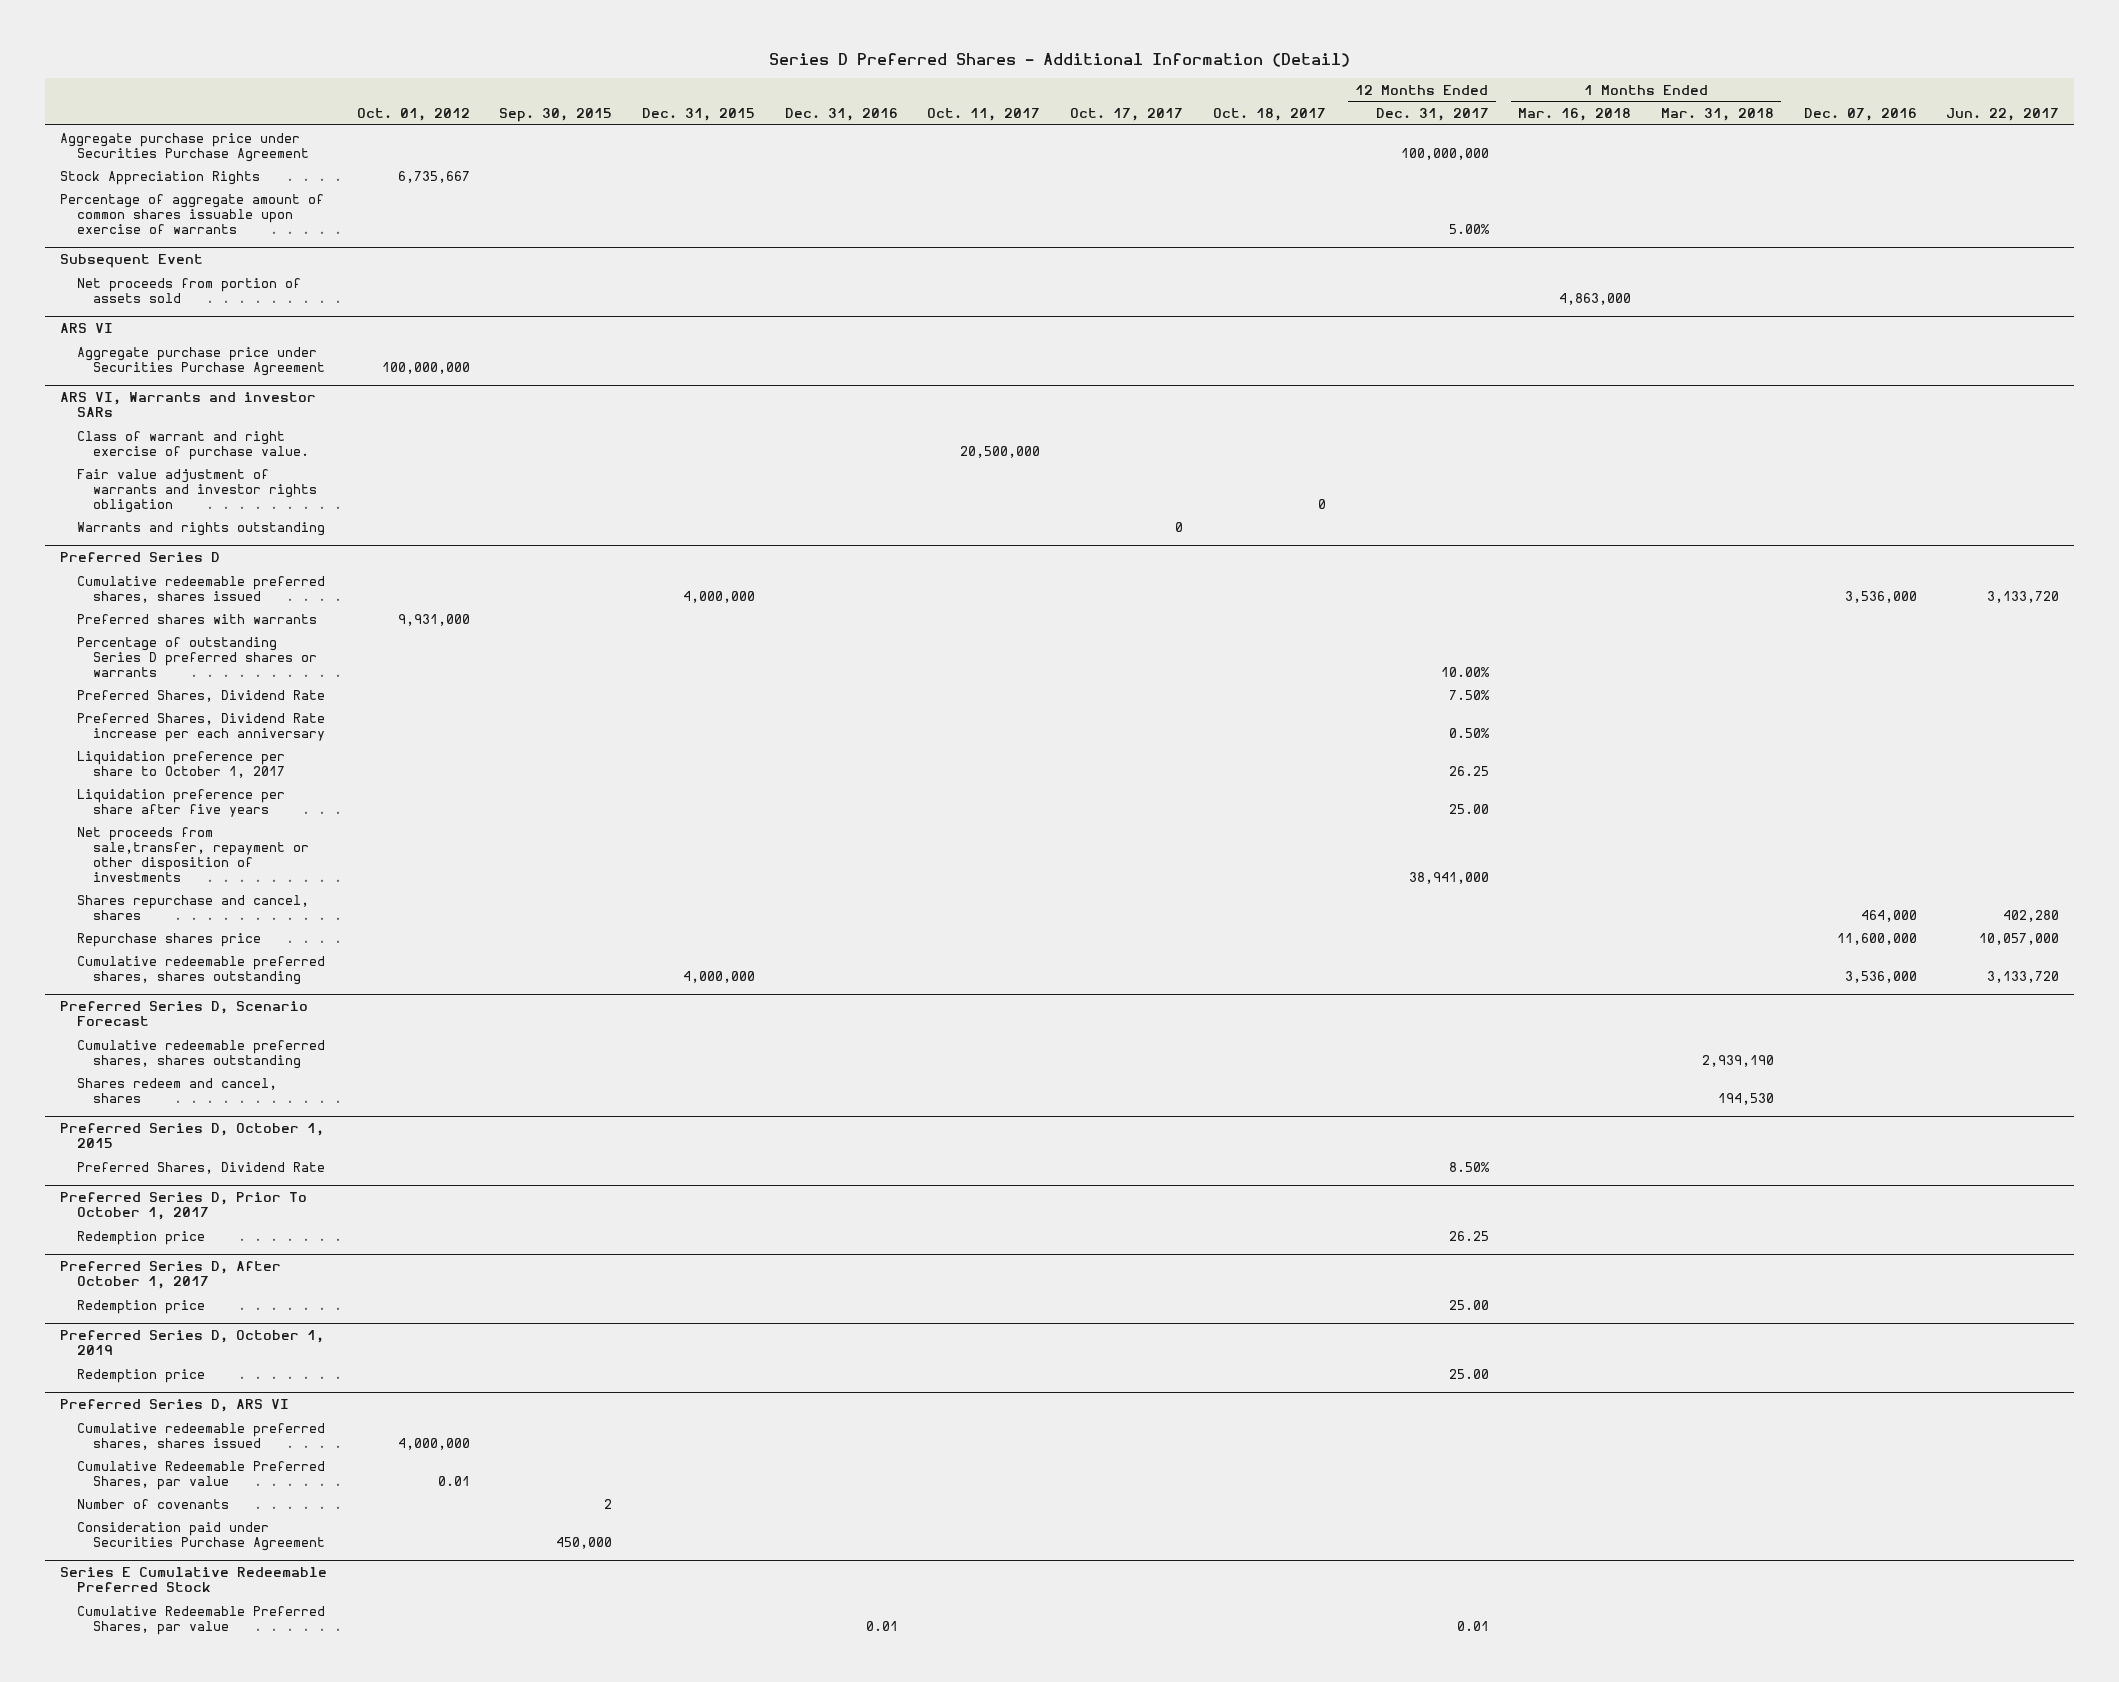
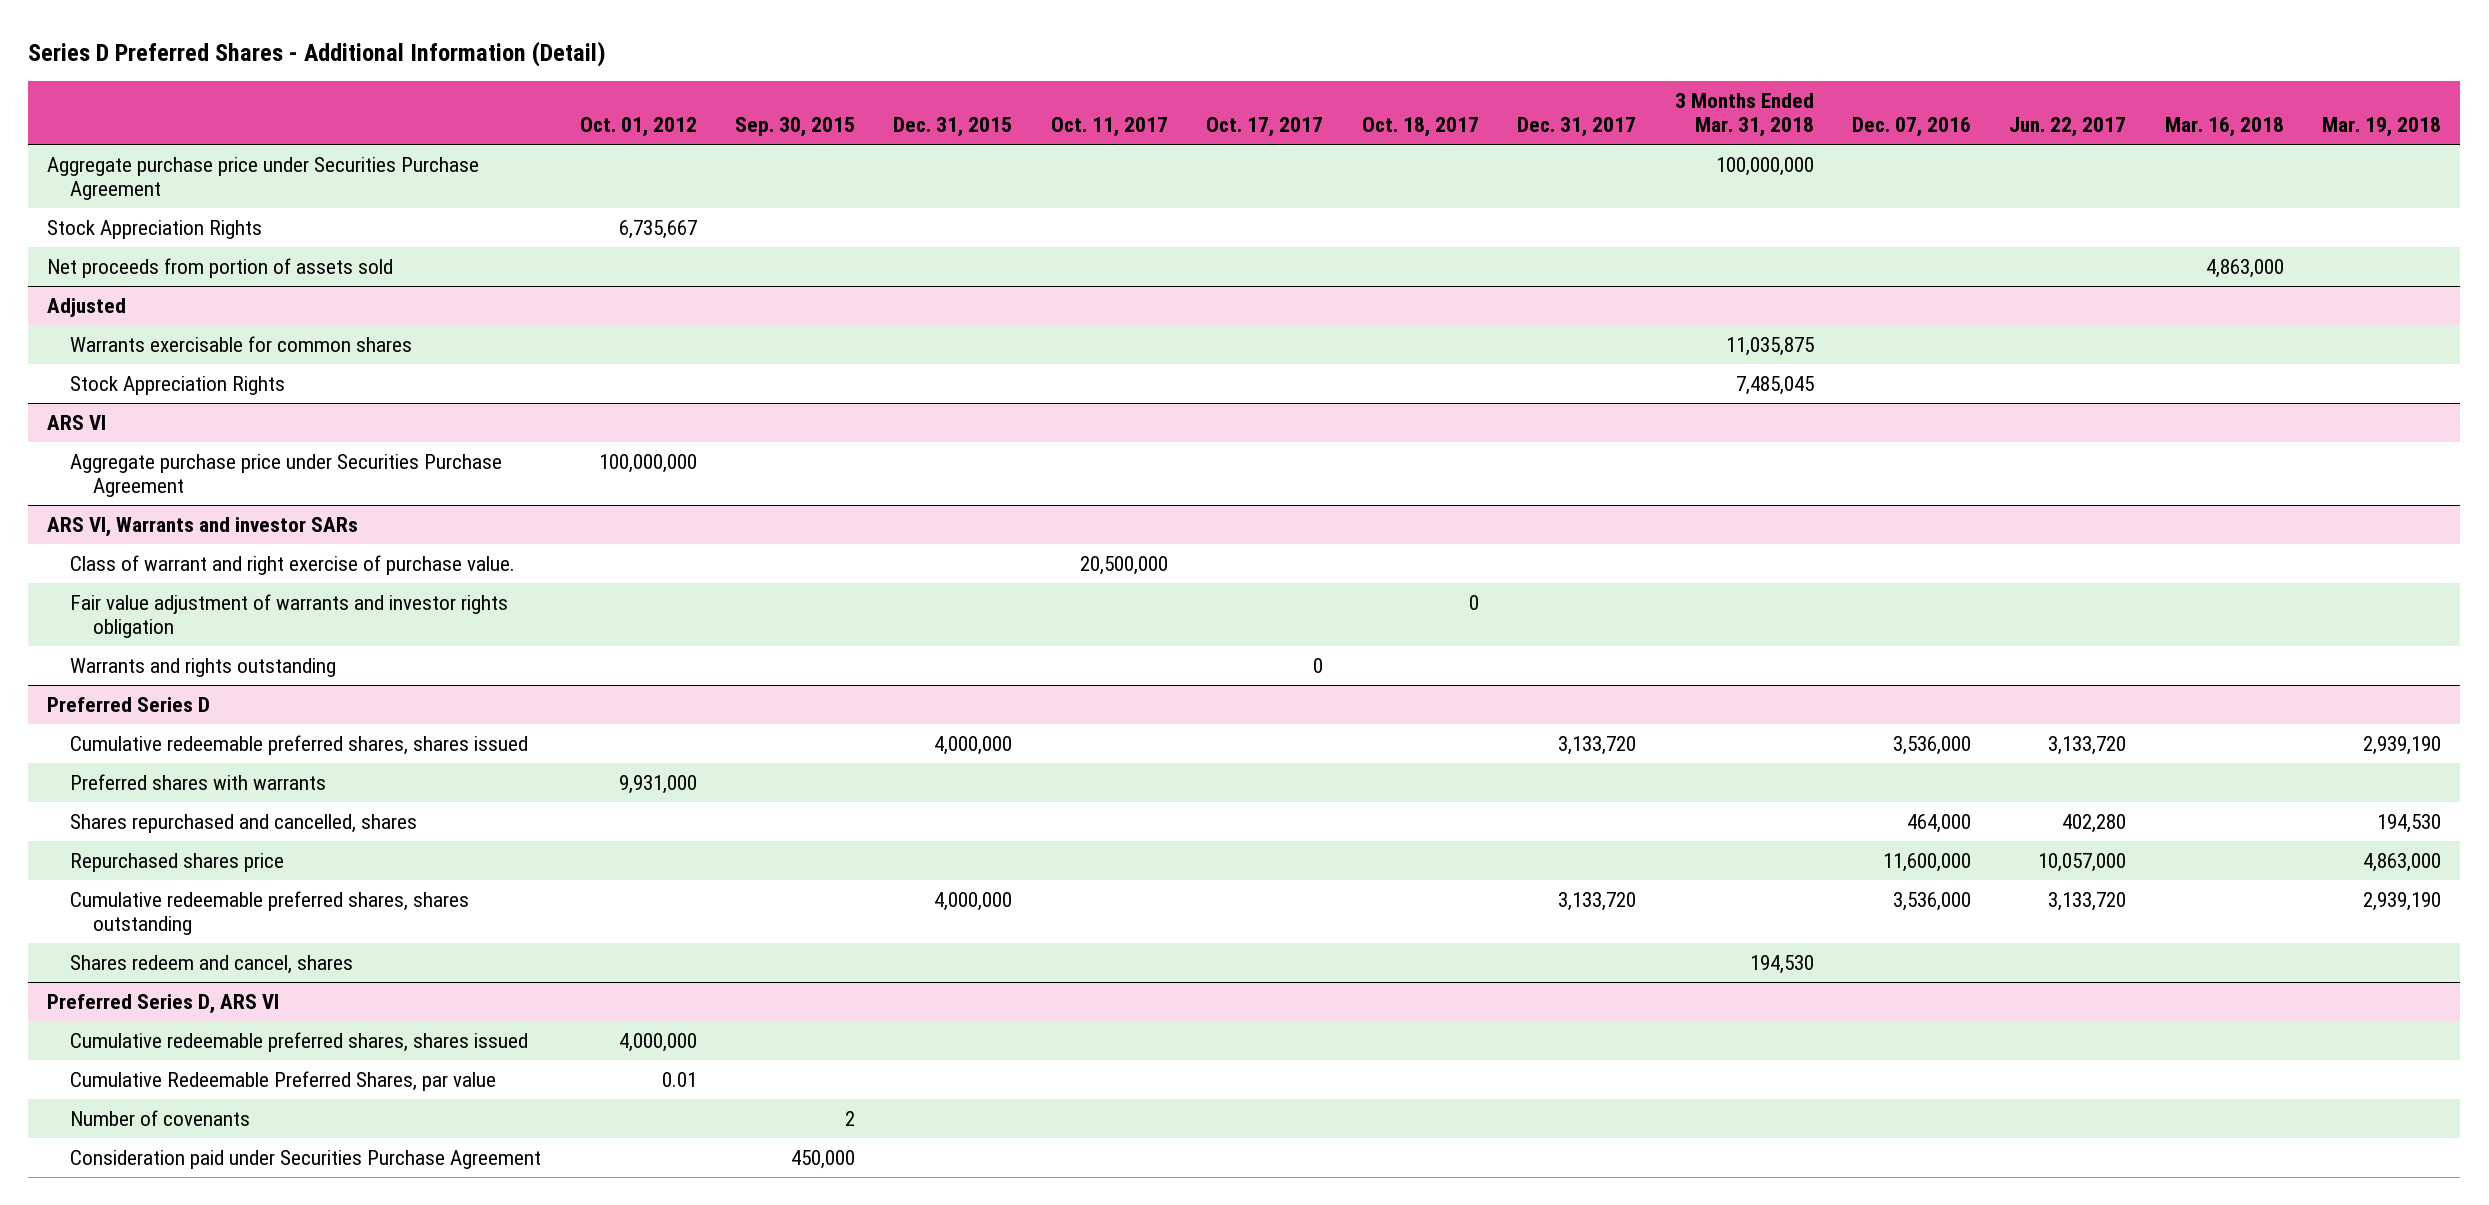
- | Oct. 01, 2012 | Sep. 30, 2015 | Dec. 31, 2015 | Dec. 31, 2016 | Oct. 11, 2017 | Oct. 17, 2017 | Oct. 18, 2017 | 12 Months Ended Dec. 31, 2017 | 1 Months Ended Mar. 16, 2018 | 1 Months Ended Mar. 31, 2018 | Dec. 07, 2016 | Jun. 22, 2017
+ | Oct. 01, 2012 | Sep. 30, 2015 | Dec. 31, 2015 | Oct. 11, 2017 | Oct. 17, 2017 | Oct. 18, 2017 | Dec. 31, 2017 | 3 Months Ended Mar. 31, 2018 | Dec. 07, 2016 | Jun. 22, 2017 | Mar. 16, 2018 | Mar. 19, 2018
- Percentage of aggregate amount of common shares issuable upon exercise of warrants | | | | | | | | 5.00% | | | |
- Subsequent Event
- Net proceeds from portion of assets sold | | | | | | | | | 4,863,000 | | |
+ Net proceeds from portion of assets sold | | | | | | | | | | | 4,863,000 |
+ Adjusted
+ Warrants exercisable for common shares | | | | | | | | 11,035,875 | | | |
+ Stock Appreciation Rights | | | | | | | | 7,485,045 | | | |
@ Preferred Series D
- Percentage of outstanding Series D preferred shares or warrants | | | | | | | | 10.00% | | | |
- Preferred Shares, Dividend Rate | | | | | | | | 7.50% | | | |
- Preferred Shares, Dividend Rate increase per each anniversary | | | | | | | | 0.50% | | | |
- Liquidation preference per share to October 1, 2017 | | | | | | | | 26.25 | | | |
- Liquidation preference per share after five years | | | | | | | | 25.00 | | | |
- Net proceeds from sale,transfer, repayment or other disposition of investments | | | | | | | | 38,941,000 | | | |
- Shares repurchase and cancel, shares | | | | | | | | | | | 464,000 | 402,280
- Repurchase shares price | | | | | | | | | | | 11,600,000 | 10,057,000
+ Shares repurchased and cancelled, shares | | | | | | | | | 464,000 | 402,280 | | 194,530
+ Repurchased shares price | | | | | | | | | 11,600,000 | 10,057,000 | | 4,863,000
- Preferred Series D, Scenario Forecast
- Cumulative redeemable preferred shares, shares outstanding | | | | | | | | | | 2,939,190 | |
- Shares redeem and cancel, shares | | | | | | | | | | 194,530 | |
- Preferred Series D, October 1, 2015
- Preferred Shares, Dividend Rate | | | | | | | | 8.50% | | | |
- Preferred Series D, Prior To October 1, 2017
- Redemption price | | | | | | | | 26.25 | | | |
- Preferred Series D, After October 1, 2017
- Redemption price | | | | | | | | 25.00 | | | |
- Preferred Series D, October 1, 2019
- Redemption price | | | | | | | | 25.00 | | | |
@ Preferred Series D
+ Shares redeem and cancel, shares | | | | | | | | 194,530 | | | |
- Series E Cumulative Redeemable Preferred Stock
- Cumulative Redeemable Preferred Shares, par value | | | | 0.01 | | | | 0.01 | | | |

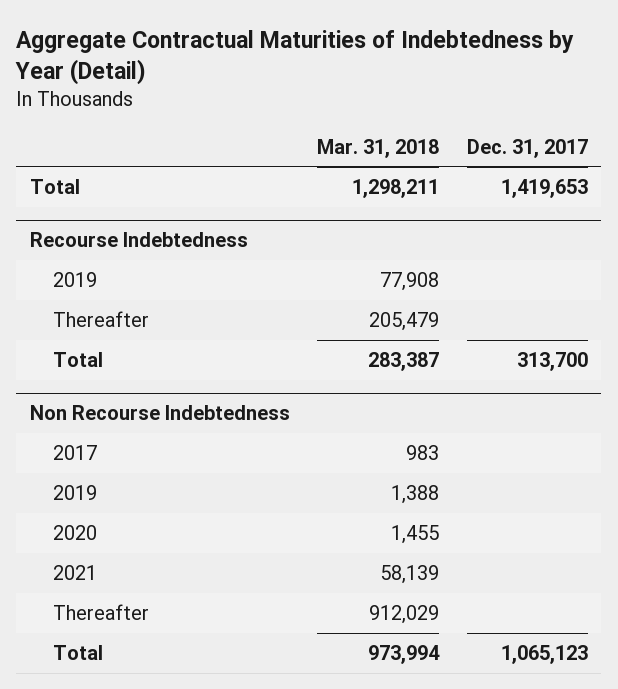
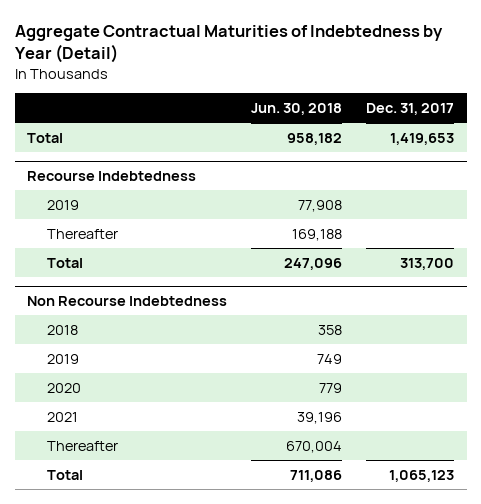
- | Mar. 31, 2018 | Dec. 31, 2017
+ | Jun. 30, 2018 | Dec. 31, 2017
@ Non Recourse Indebtedness
- 2017 | 983 |
+ 2018 | 358 |

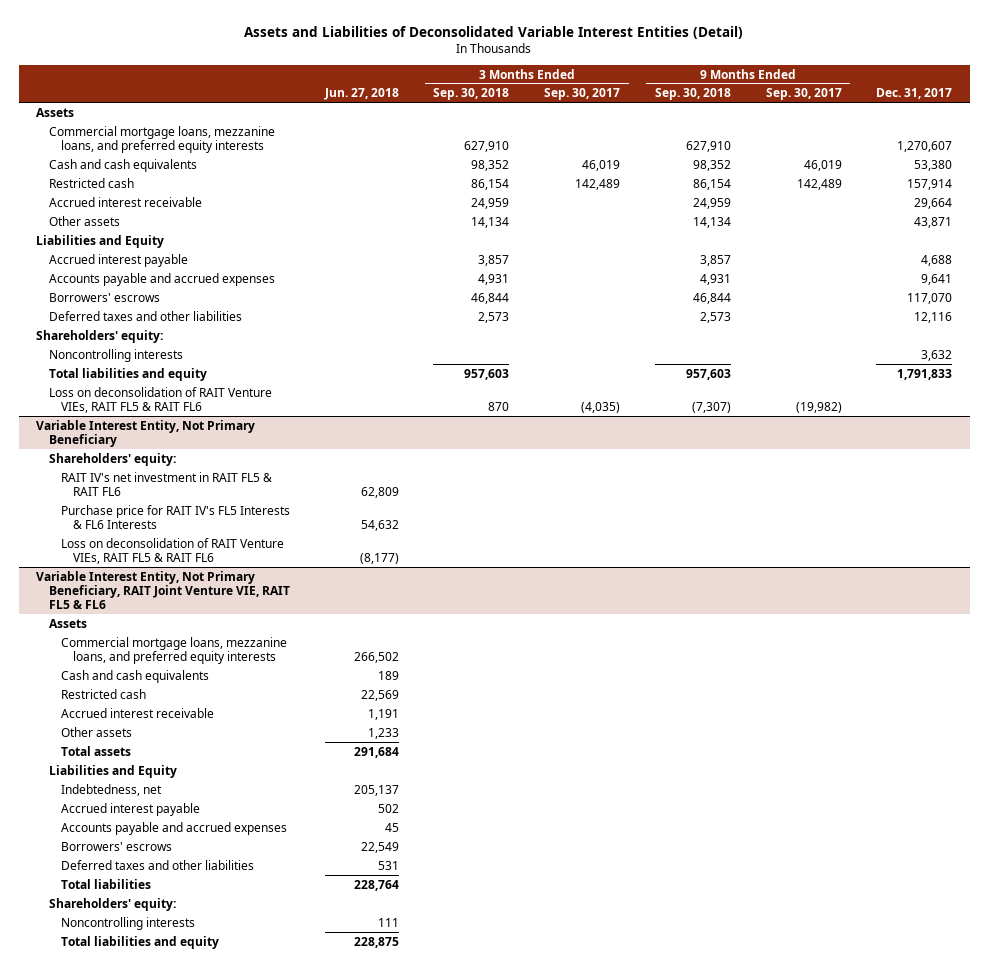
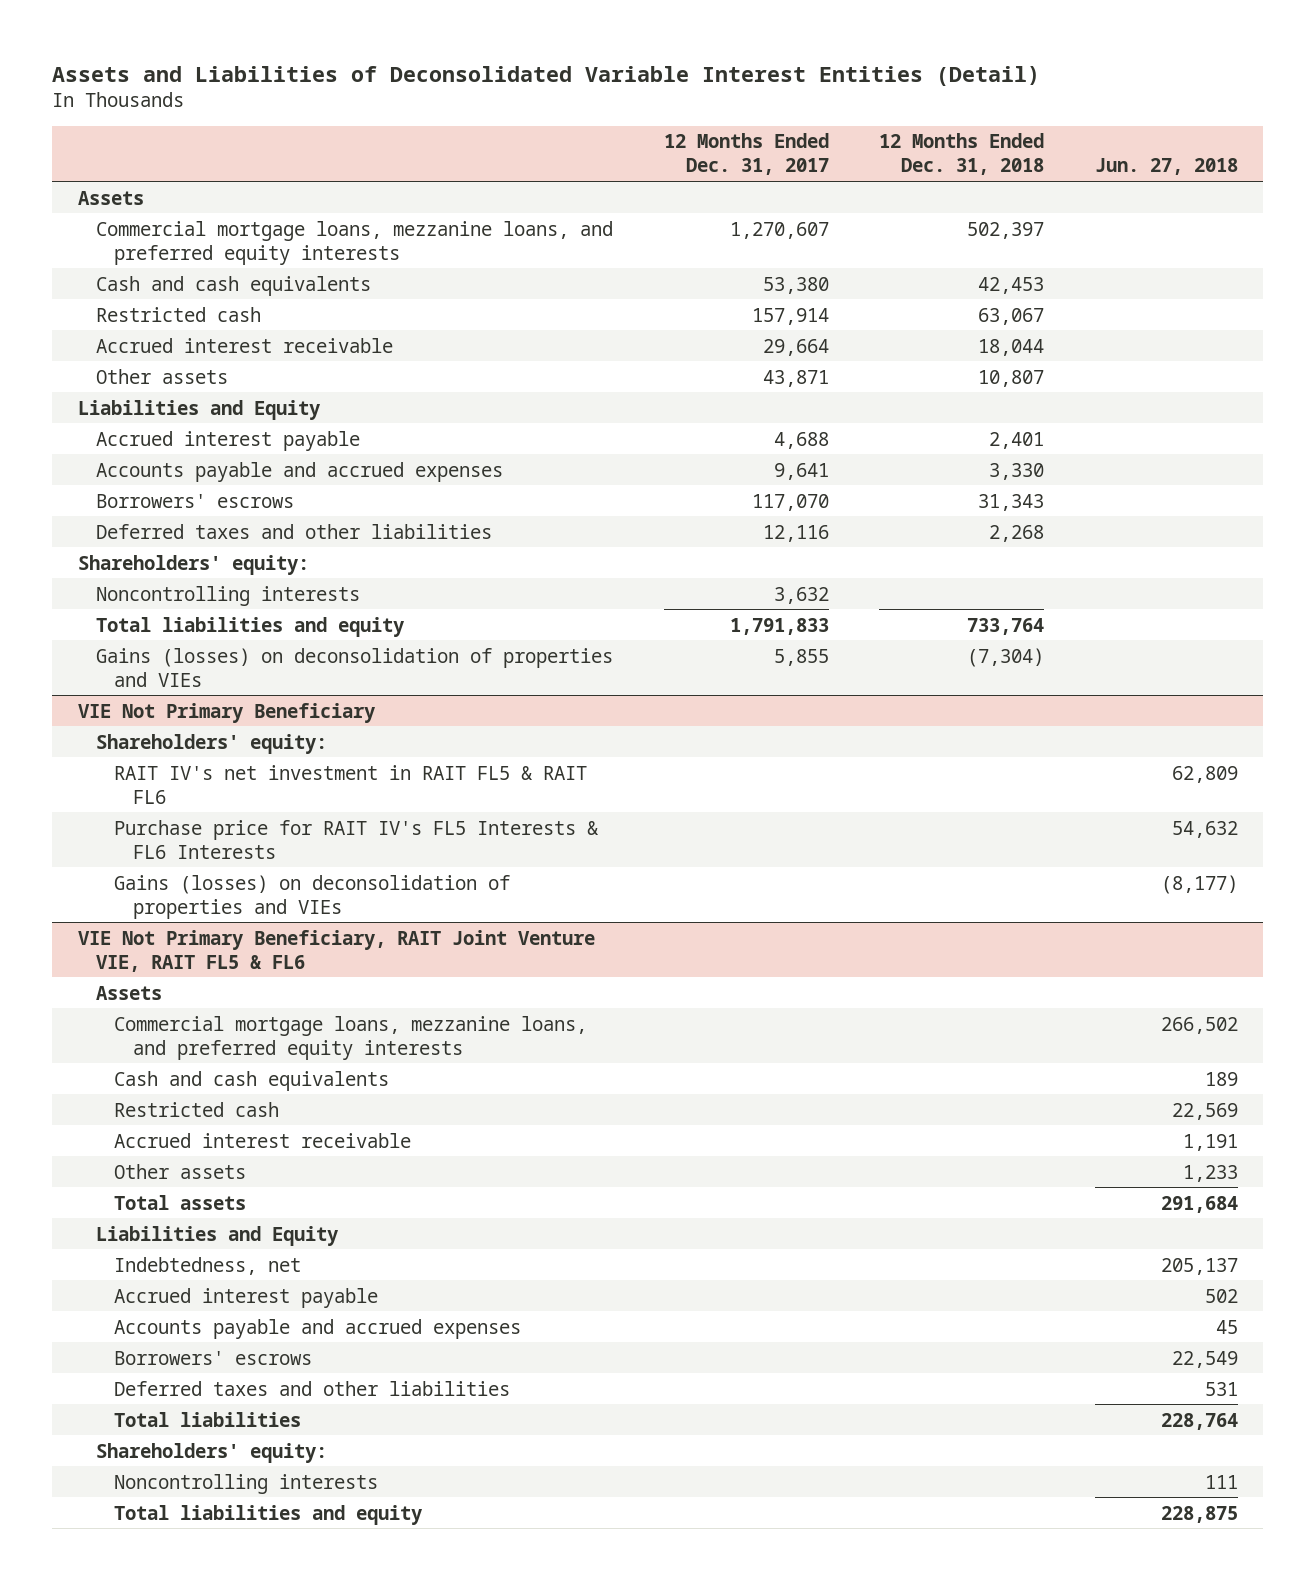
- | Jun. 27, 2018 | 3 Months Ended Sep. 30, 2018 | 3 Months Ended Sep. 30, 2017 | 9 Months Ended Sep. 30, 2018 | 9 Months Ended Sep. 30, 2017 | Dec. 31, 2017
+ | 12 Months Ended Dec. 31, 2017 | 12 Months Ended Dec. 31, 2018 | Jun. 27, 2018
- Loss on deconsolidation of RAIT Venture VIEs, RAIT FL5 & RAIT FL6 | | 870 | (4,035) | (7,307) | (19,982) |
- Variable Interest Entity, Not Primary Beneficiary
+ Gains (losses) on deconsolidation of properties and VIEs | 5,855 | (7,304) |
+ VIE Not Primary Beneficiary
- Loss on deconsolidation of RAIT Venture VIEs, RAIT FL5 & RAIT FL6 | (8,177) | | | | |
- Variable Interest Entity, Not Primary Beneficiary, RAIT Joint Venture VIE, RAIT FL5 & FL6
+ Gains (losses) on deconsolidation of properties and VIEs | | | (8,177)
+ VIE Not Primary Beneficiary, RAIT Joint Venture VIE, RAIT FL5 & FL6

